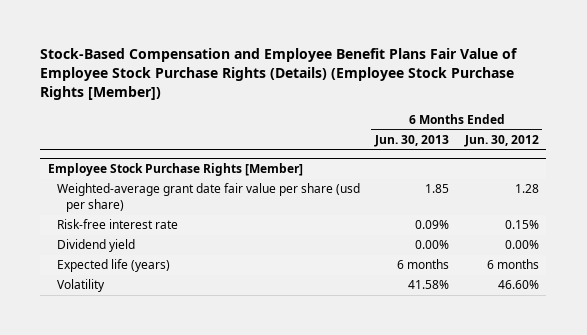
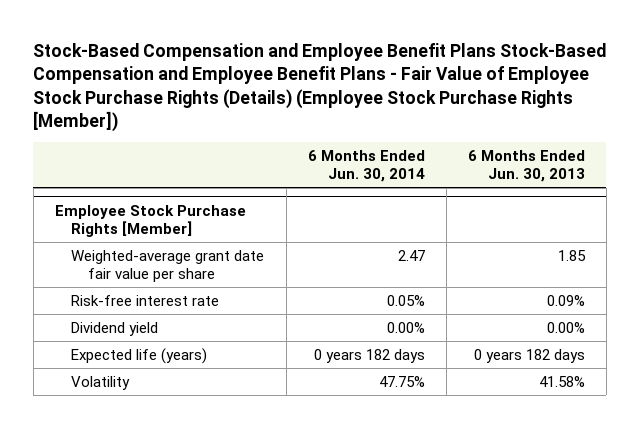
- Stock-Based Compensation and Employee Benefit Plans Fair Value of Employee Stock Purchase Rights (Details) (Employee Stock Purchase Rights [Member])
+ Stock-Based Compensation and Employee Benefit Plans Stock-Based Compensation and Employee Benefit Plans - Fair Value of Employee Stock Purchase Rights (Details) (Employee Stock Purchase Rights [Member])
- | 6 Months Ended Jun. 30, 2013 | 6 Months Ended Jun. 30, 2012
+ | 6 Months Ended Jun. 30, 2014 | 6 Months Ended Jun. 30, 2013
@ Employee Stock Purchase Rights [Member]
- Weighted-average grant date fair value per share (usd per share) | 1.85 | 1.28
+ Weighted-average grant date fair value per share | 2.47 | 1.85
- Expected life (years) | 6 months | 6 months
+ Expected life (years) | 0 years 182 days | 0 years 182 days

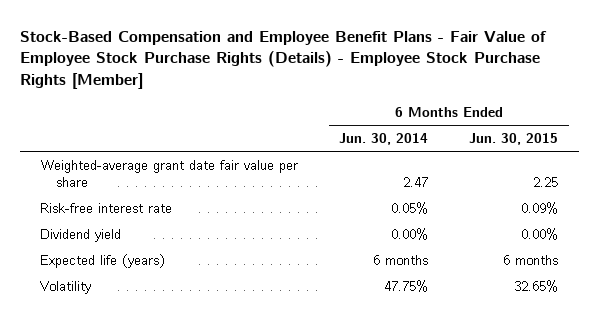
- Stock-Based Compensation and Employee Benefit Plans Stock-Based Compensation and Employee Benefit Plans - Fair Value of Employee Stock Purchase Rights (Details) (Employee Stock Purchase Rights [Member])
+ Stock-Based Compensation and Employee Benefit Plans - Fair Value of Employee Stock Purchase Rights (Details) - Employee Stock Purchase Rights [Member]
- | 6 Months Ended Jun. 30, 2014 | 6 Months Ended Jun. 30, 2013
+ | 6 Months Ended Jun. 30, 2014 | 6 Months Ended Jun. 30, 2015
- Employee Stock Purchase Rights [Member]
- Expected life (years) | 0 years 182 days | 0 years 182 days
+ Expected life (years) | 6 months | 6 months

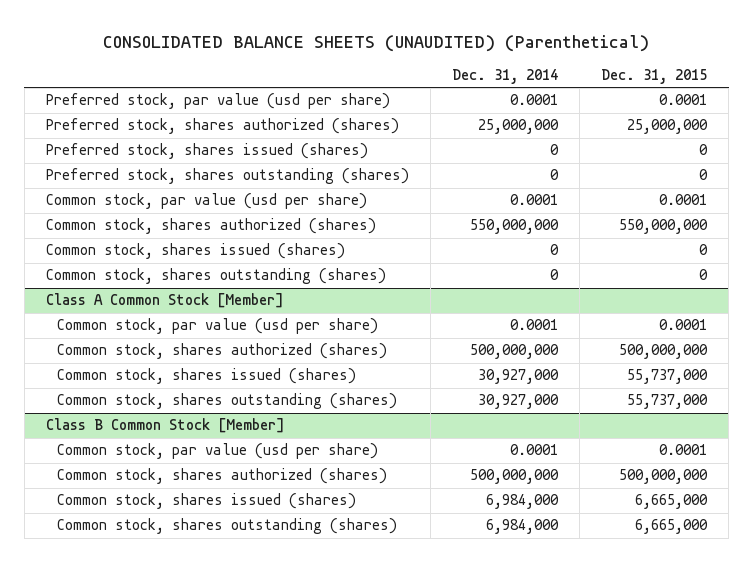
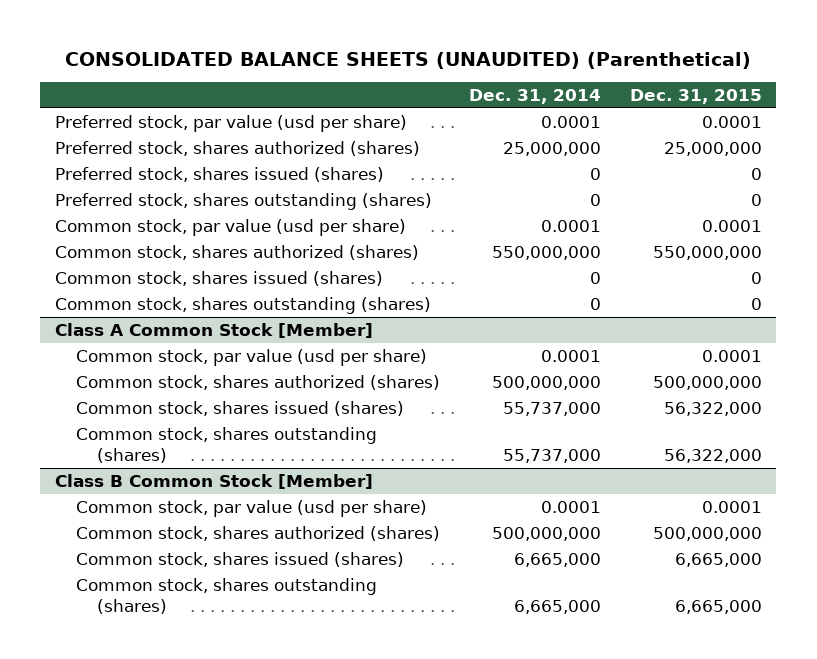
@ Class A Common Stock [Member]
- Common stock, shares issued (shares) | 30,927,000 | 55,737,000
- Common stock, shares outstanding (shares) | 30,927,000 | 55,737,000
+ Common stock, shares issued (shares) | 55,737,000 | 56,322,000
+ Common stock, shares outstanding (shares) | 55,737,000 | 56,322,000
@ Class B Common Stock [Member]
- Common stock, shares issued (shares) | 6,984,000 | 6,665,000
- Common stock, shares outstanding (shares) | 6,984,000 | 6,665,000
+ Common stock, shares issued (shares) | 6,665,000 | 6,665,000
+ Common stock, shares outstanding (shares) | 6,665,000 | 6,665,000

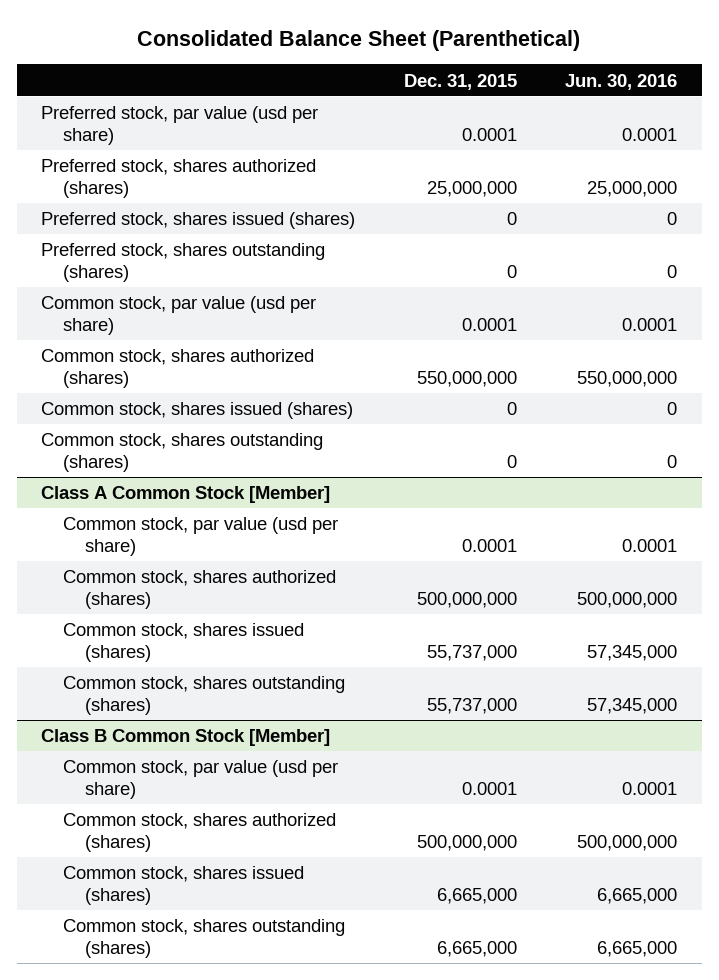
- CONSOLIDATED BALANCE SHEETS (UNAUDITED) (Parenthetical)
+ Consolidated Balance Sheet (Parenthetical)
- | Dec. 31, 2014 | Dec. 31, 2015
+ | Dec. 31, 2015 | Jun. 30, 2016
@ Class A Common Stock [Member]
- Common stock, shares issued (shares) | 55,737,000 | 56,322,000
- Common stock, shares outstanding (shares) | 55,737,000 | 56,322,000
+ Common stock, shares issued (shares) | 55,737,000 | 57,345,000
+ Common stock, shares outstanding (shares) | 55,737,000 | 57,345,000

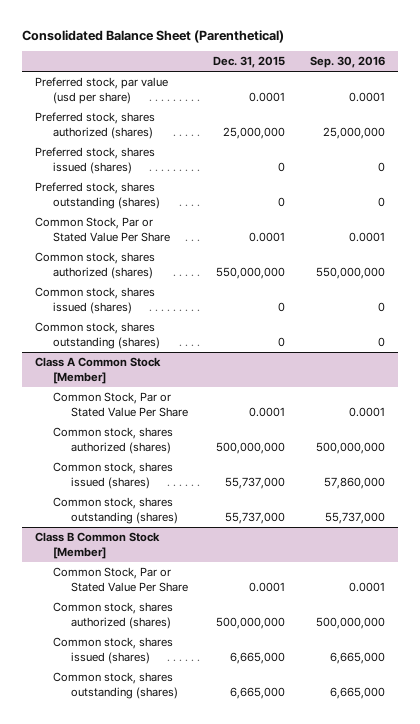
- | Dec. 31, 2015 | Jun. 30, 2016
+ | Dec. 31, 2015 | Sep. 30, 2016
- Common stock, par value (usd per share) | 0.0001 | 0.0001
+ Common Stock, Par or Stated Value Per Share | 0.0001 | 0.0001
@ Class A Common Stock [Member]
- Common stock, par value (usd per share) | 0.0001 | 0.0001
+ Common Stock, Par or Stated Value Per Share | 0.0001 | 0.0001
@ Class B Common Stock [Member]
- Common stock, par value (usd per share) | 0.0001 | 0.0001
+ Common Stock, Par or Stated Value Per Share | 0.0001 | 0.0001

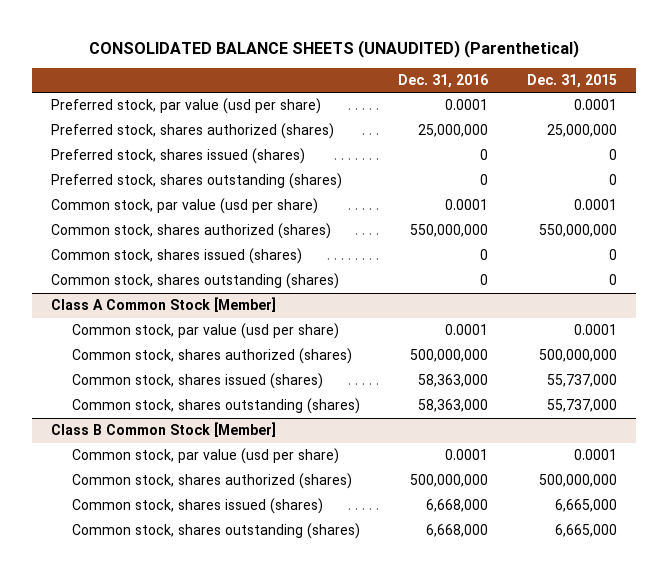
- Consolidated Balance Sheet (Parenthetical)
+ CONSOLIDATED BALANCE SHEETS (UNAUDITED) (Parenthetical)
- | Dec. 31, 2015 | Sep. 30, 2016
+ | Dec. 31, 2016 | Dec. 31, 2015
- Common Stock, Par or Stated Value Per Share | 0.0001 | 0.0001
+ Common stock, par value (usd per share) | 0.0001 | 0.0001
@ Class A Common Stock [Member]
- Common Stock, Par or Stated Value Per Share | 0.0001 | 0.0001
+ Common stock, par value (usd per share) | 0.0001 | 0.0001
@ Class B Common Stock [Member]
- Common Stock, Par or Stated Value Per Share | 0.0001 | 0.0001
+ Common stock, par value (usd per share) | 0.0001 | 0.0001

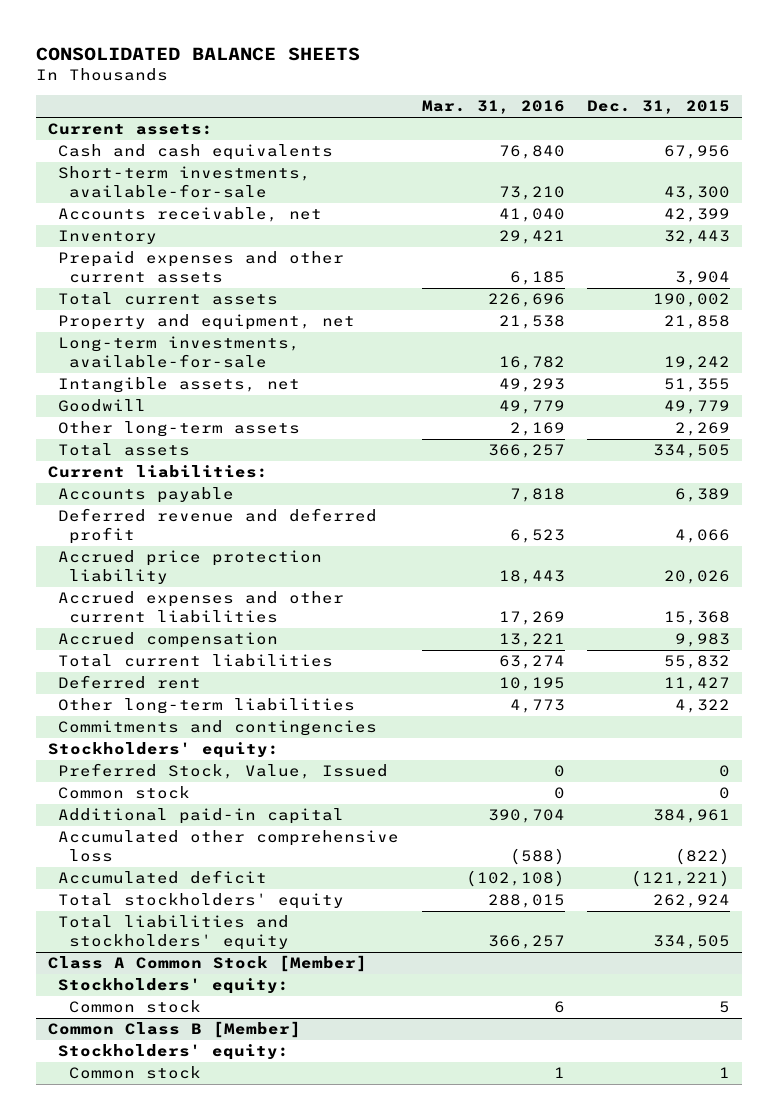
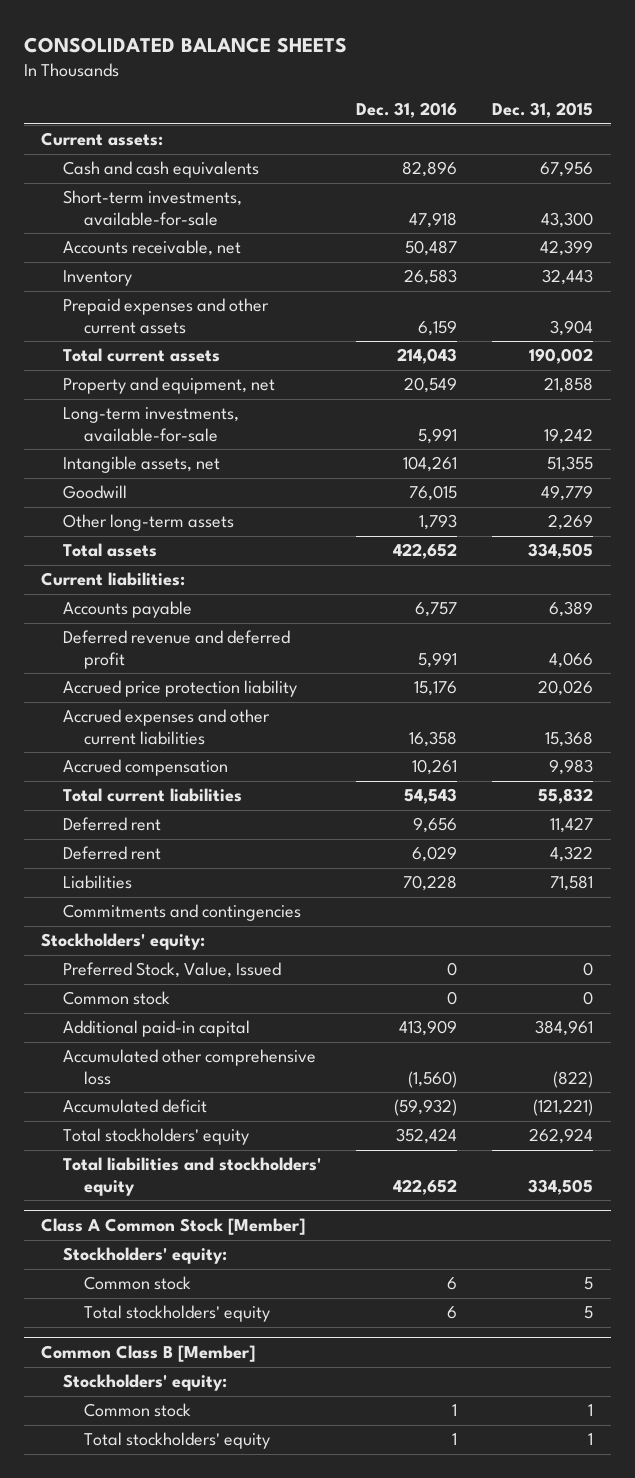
- | Mar. 31, 2016 | Dec. 31, 2015
+ | Dec. 31, 2016 | Dec. 31, 2015
- Other long-term liabilities | 4,773 | 4,322
+ Deferred rent | 6,029 | 4,322
+ Liabilities | 70,228 | 71,581
@ Class A Common Stock [Member]
+ Total stockholders' equity | 6 | 5
@ Common Class B [Member]
+ Total stockholders' equity | 1 | 1

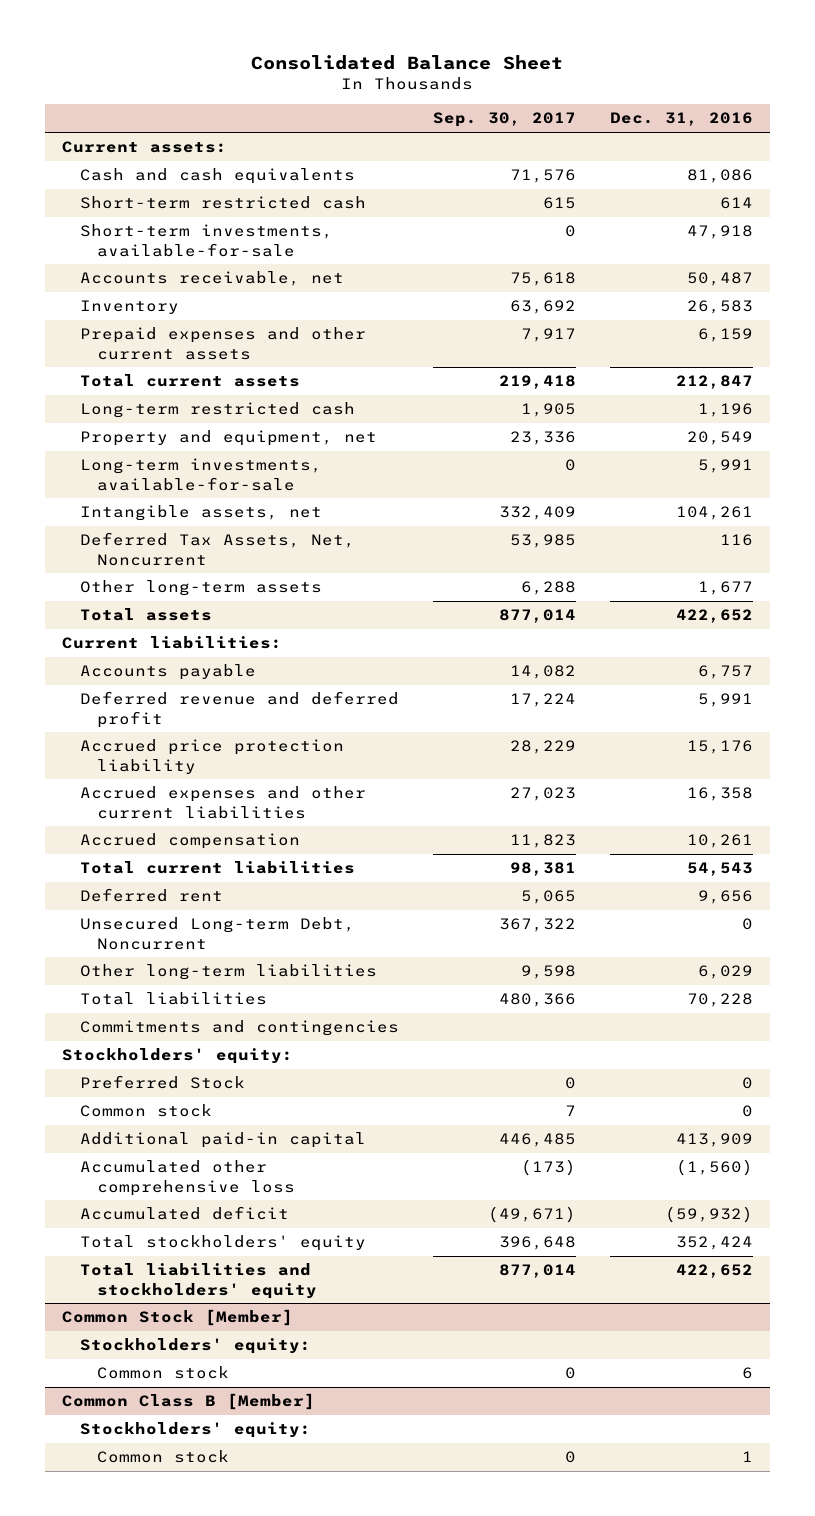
- CONSOLIDATED BALANCE SHEETS
+ Consolidated Balance Sheet
- | Dec. 31, 2016 | Dec. 31, 2015
+ | Sep. 30, 2017 | Dec. 31, 2016
- Cash and cash equivalents | 82,896 | 67,956
+ Cash and cash equivalents | 71,576 | 81,086
+ Short-term restricted cash | 615 | 614
- Total current assets | 214,043 | 190,002
+ Total current assets | 219,418 | 212,847
+ Long-term restricted cash | 1,905 | 1,196
- Goodwill | 76,015 | 49,779
- Other long-term assets | 1,793 | 2,269
+ Deferred Tax Assets, Net, Noncurrent | 53,985 | 116
+ Other long-term assets | 6,288 | 1,677
- Deferred rent | 6,029 | 4,322
- Liabilities | 70,228 | 71,581
+ Unsecured Long-term Debt, Noncurrent | 367,322 | 0
+ Other long-term liabilities | 9,598 | 6,029
+ Total liabilities | 480,366 | 70,228
- Preferred Stock, Value, Issued | 0 | 0
+ Preferred Stock | 0 | 0
- Class A Common Stock [Member]
+ Common Stock [Member]
- Total stockholders' equity | 6 | 5
@ Common Class B [Member]
- Total stockholders' equity | 1 | 1

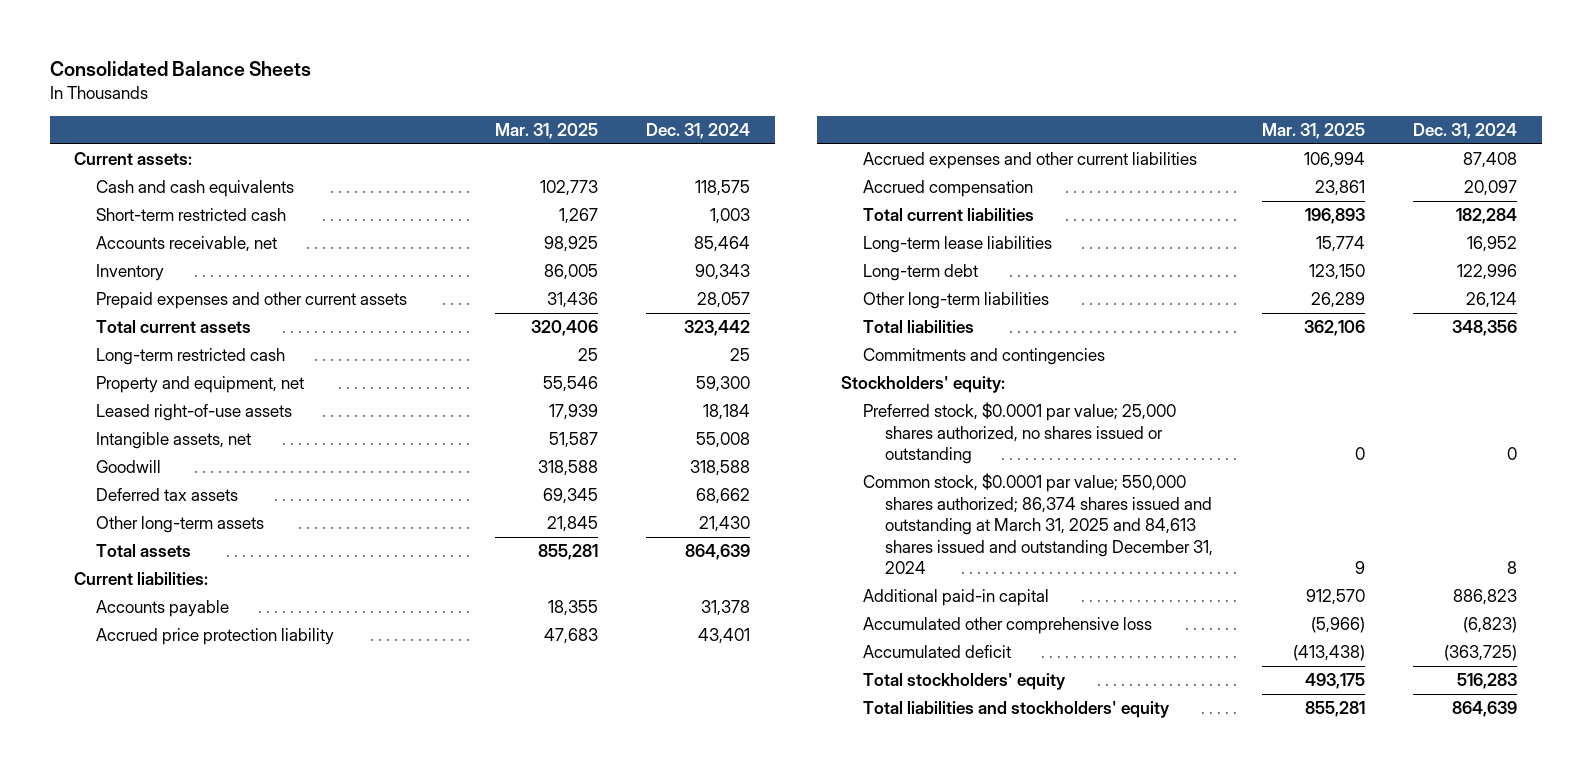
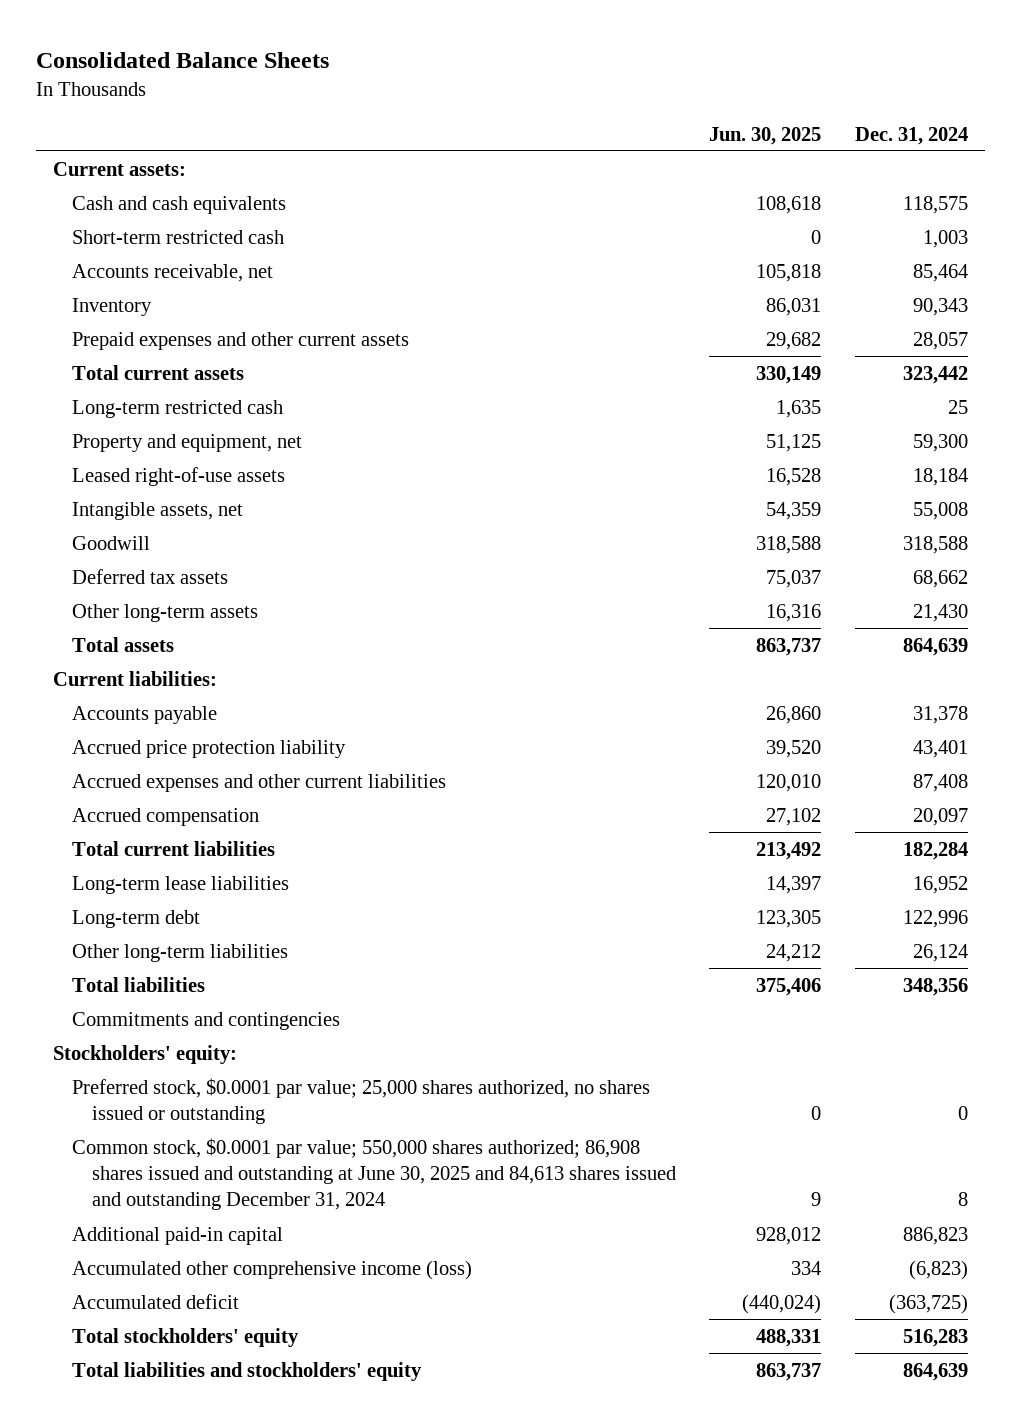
- | Mar. 31, 2025 | Dec. 31, 2024
+ | Jun. 30, 2025 | Dec. 31, 2024
- Common stock, $0.0001 par value; 550,000 shares authorized; 86,374 shares issued and outstanding at March 31, 2025 and 84,613 shares issued and outstanding December 31, 2024 | 9 | 8
+ Common stock, $0.0001 par value; 550,000 shares authorized; 86,908 shares issued and outstanding at June 30, 2025 and 84,613 shares issued and outstanding December 31, 2024 | 9 | 8
- Accumulated other comprehensive loss | (5,966) | (6,823)
+ Accumulated other comprehensive income (loss) | 334 | (6,823)

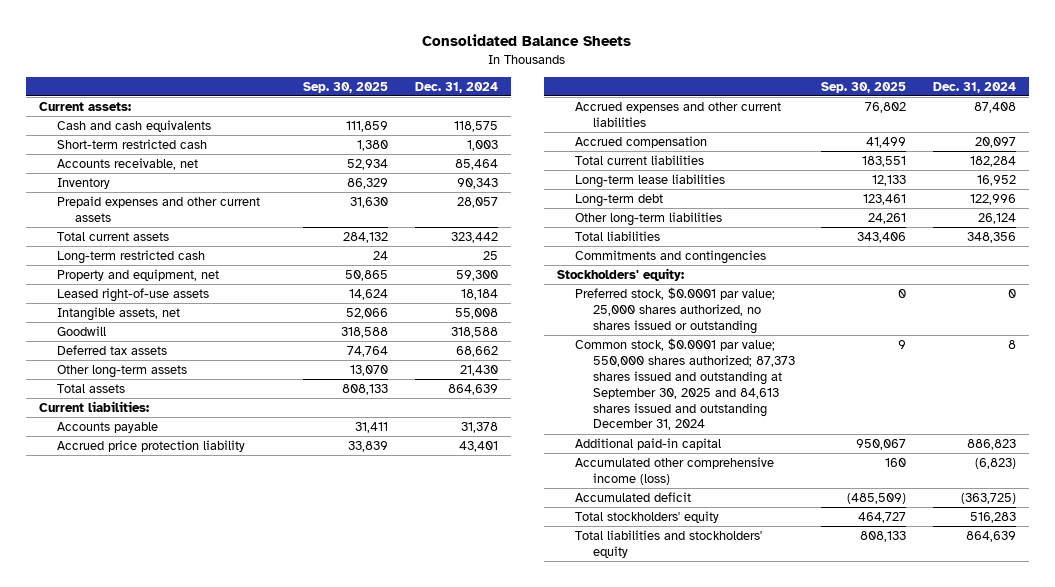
- | Jun. 30, 2025 | Dec. 31, 2024
+ | Sep. 30, 2025 | Dec. 31, 2024
- Common stock, $0.0001 par value; 550,000 shares authorized; 86,908 shares issued and outstanding at June 30, 2025 and 84,613 shares issued and outstanding December 31, 2024 | 9 | 8
+ Common stock, $0.0001 par value; 550,000 shares authorized; 87,373 shares issued and outstanding at September 30, 2025 and 84,613 shares issued and outstanding December 31, 2024 | 9 | 8

